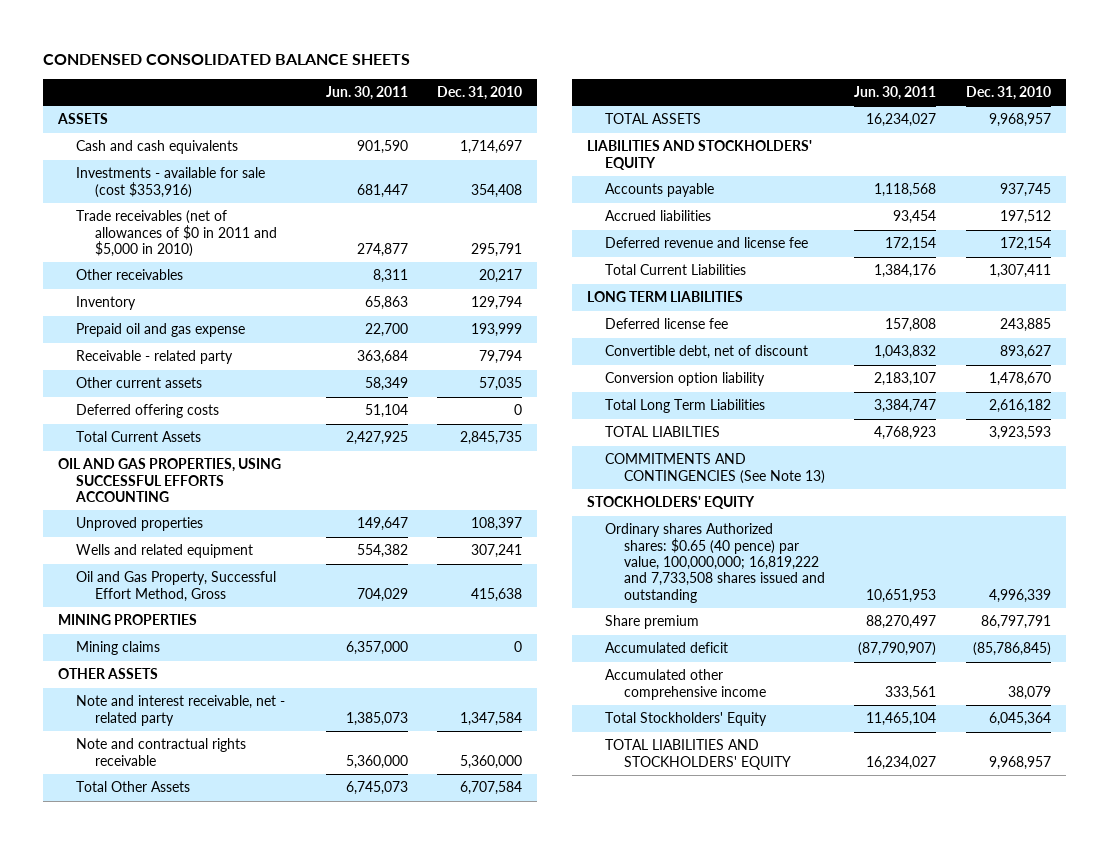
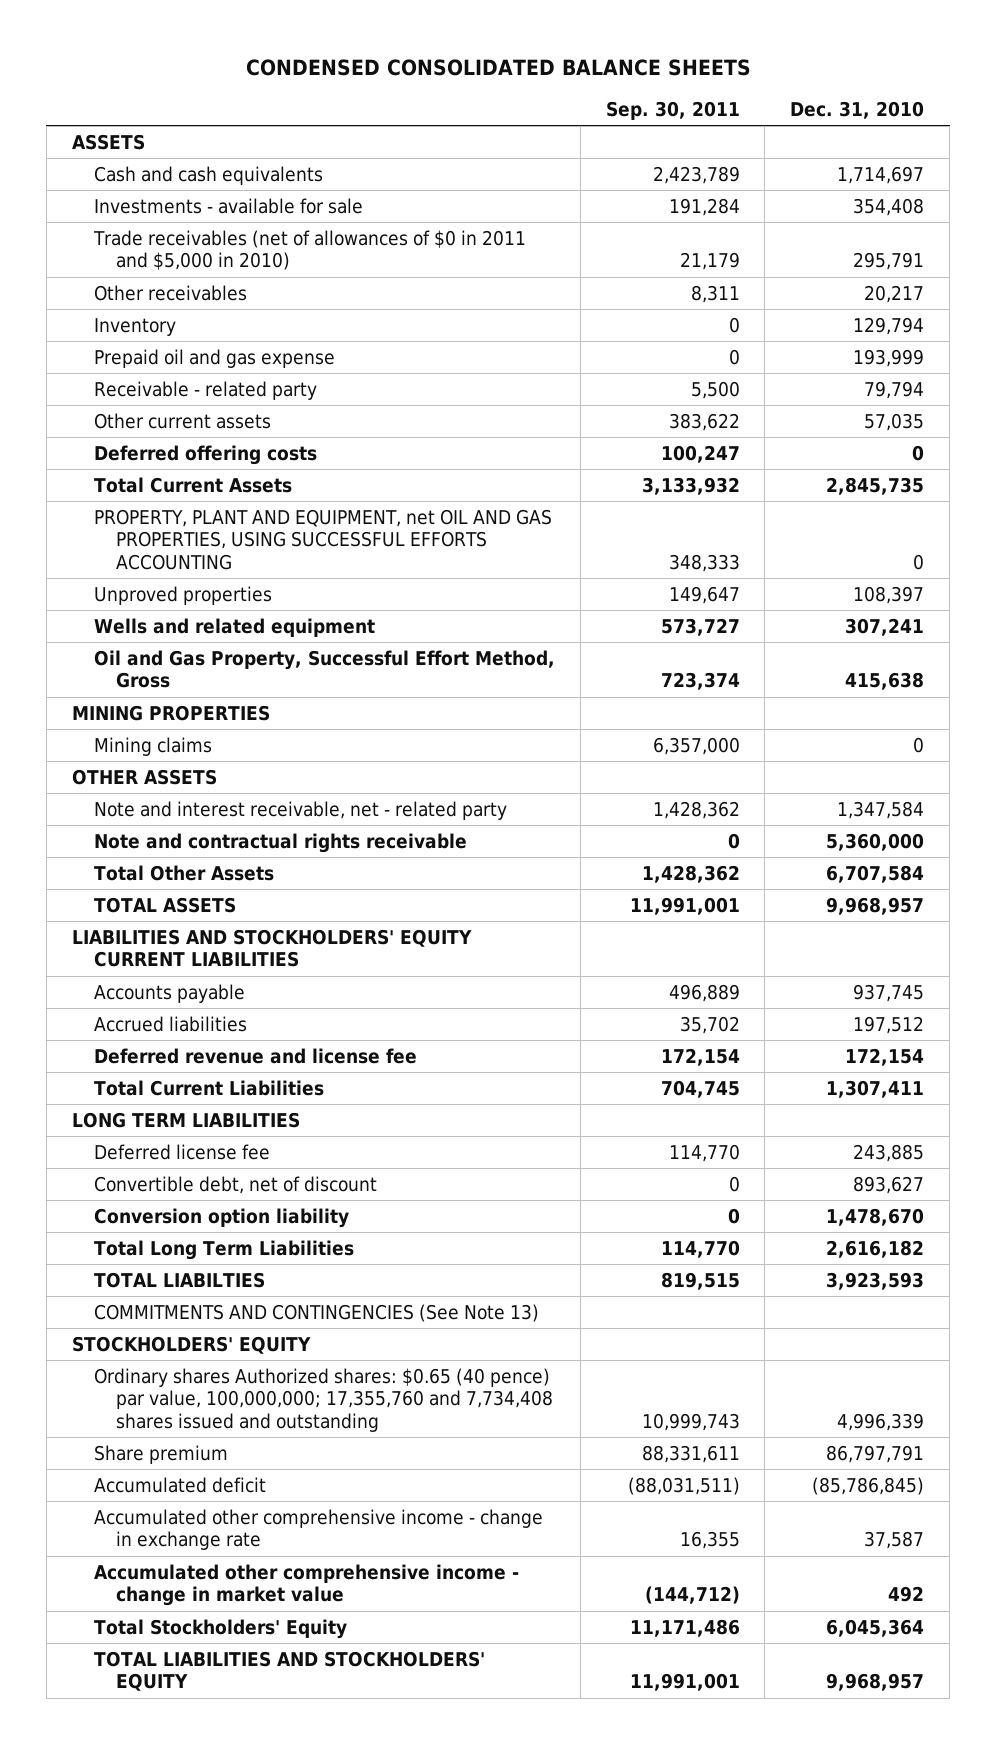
- | Jun. 30, 2011 | Dec. 31, 2010
+ | Sep. 30, 2011 | Dec. 31, 2010
- Investments - available for sale (cost $353,916) | 681,447 | 354,408
+ Investments - available for sale | 191,284 | 354,408
- OIL AND GAS PROPERTIES, USING SUCCESSFUL EFFORTS ACCOUNTING
+ PROPERTY, PLANT AND EQUIPMENT, net OIL AND GAS PROPERTIES, USING SUCCESSFUL EFFORTS ACCOUNTING | 348,333 | 0
- LIABILITIES AND STOCKHOLDERS' EQUITY
+ LIABILITIES AND STOCKHOLDERS' EQUITY CURRENT LIABILITIES
- Ordinary shares Authorized shares: $0.65 (40 pence) par value, 100,000,000; 16,819,222 and 7,733,508 shares issued and outstanding | 10,651,953 | 4,996,339
+ Ordinary shares Authorized shares: $0.65 (40 pence) par value, 100,000,000; 17,355,760 and 7,734,408 shares issued and outstanding | 10,999,743 | 4,996,339
- Accumulated other comprehensive income | 333,561 | 38,079
+ Accumulated other comprehensive income - change in exchange rate | 16,355 | 37,587
+ Accumulated other comprehensive income - change in market value | (144,712) | 492

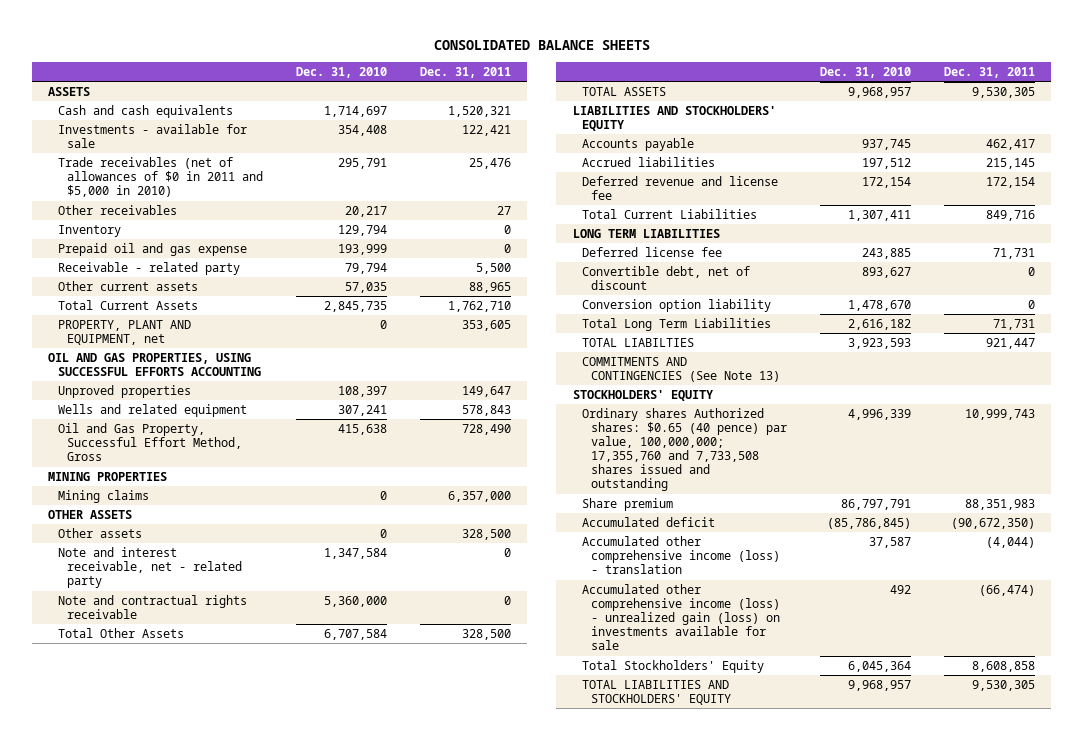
- CONDENSED CONSOLIDATED BALANCE SHEETS
+ CONSOLIDATED BALANCE SHEETS
- | Sep. 30, 2011 | Dec. 31, 2010
+ | Dec. 31, 2010 | Dec. 31, 2011
- Deferred offering costs | 100,247 | 0
- PROPERTY, PLANT AND EQUIPMENT, net OIL AND GAS PROPERTIES, USING SUCCESSFUL EFFORTS ACCOUNTING | 348,333 | 0
+ PROPERTY, PLANT AND EQUIPMENT, net | 0 | 353,605
+ OIL AND GAS PROPERTIES, USING SUCCESSFUL EFFORTS ACCOUNTING
+ Other assets | 0 | 328,500
- LIABILITIES AND STOCKHOLDERS' EQUITY CURRENT LIABILITIES
+ LIABILITIES AND STOCKHOLDERS' EQUITY
- Ordinary shares Authorized shares: $0.65 (40 pence) par value, 100,000,000; 17,355,760 and 7,734,408 shares issued and outstanding | 10,999,743 | 4,996,339
+ Ordinary shares Authorized shares: $0.65 (40 pence) par value, 100,000,000; 17,355,760 and 7,733,508 shares issued and outstanding | 4,996,339 | 10,999,743
- Accumulated other comprehensive income - change in exchange rate | 16,355 | 37,587
- Accumulated other comprehensive income - change in market value | (144,712) | 492
+ Accumulated other comprehensive income (loss) - translation | 37,587 | (4,044)
+ Accumulated other comprehensive income (loss) - unrealized gain (loss) on investments available for sale | 492 | (66,474)

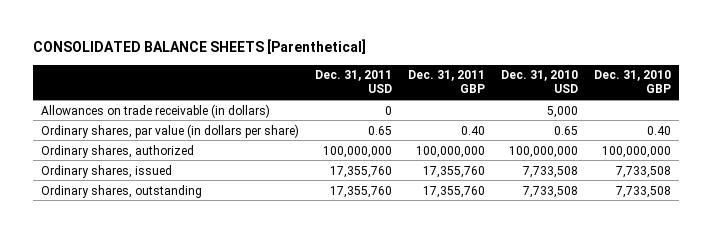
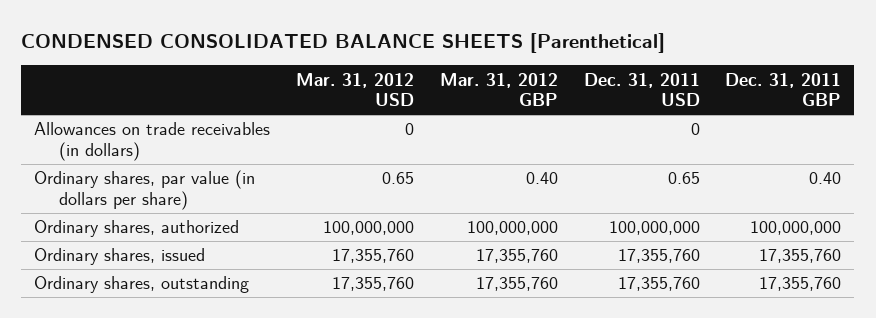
- CONSOLIDATED BALANCE SHEETS [Parenthetical]
+ CONDENSED CONSOLIDATED BALANCE SHEETS [Parenthetical]
- | Dec. 31, 2011 USD | Dec. 31, 2011 GBP | Dec. 31, 2010 USD | Dec. 31, 2010 GBP
+ | Mar. 31, 2012 USD | Mar. 31, 2012 GBP | Dec. 31, 2011 USD | Dec. 31, 2011 GBP
- Allowances on trade receivable (in dollars) | 0 | | 5,000 |
+ Allowances on trade receivables (in dollars) | 0 | | 0 |

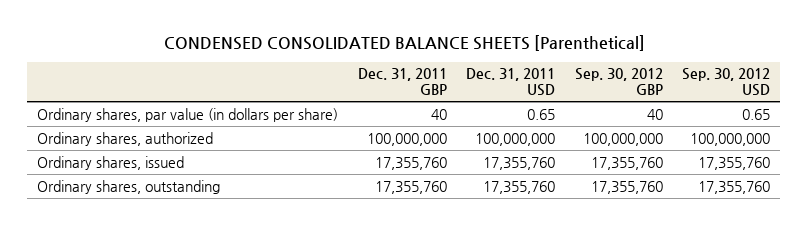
- | Mar. 31, 2012 USD | Mar. 31, 2012 GBP | Dec. 31, 2011 USD | Dec. 31, 2011 GBP
+ | Dec. 31, 2011 GBP | Dec. 31, 2011 USD | Sep. 30, 2012 GBP | Sep. 30, 2012 USD
- Allowances on trade receivables (in dollars) | 0 | | 0 |
- Ordinary shares, par value (in dollars per share) | 0.65 | 0.40 | 0.65 | 0.40
+ Ordinary shares, par value (in dollars per share) | 40 | 0.65 | 40 | 0.65

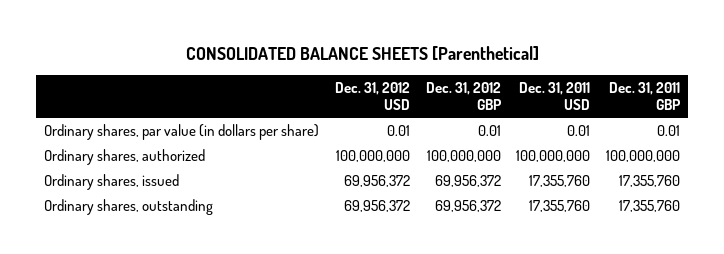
- CONDENSED CONSOLIDATED BALANCE SHEETS [Parenthetical]
+ CONSOLIDATED BALANCE SHEETS [Parenthetical]
- | Dec. 31, 2011 GBP | Dec. 31, 2011 USD | Sep. 30, 2012 GBP | Sep. 30, 2012 USD
+ | Dec. 31, 2012 USD | Dec. 31, 2012 GBP | Dec. 31, 2011 USD | Dec. 31, 2011 GBP
- Ordinary shares, par value (in dollars per share) | 40 | 0.65 | 40 | 0.65
+ Ordinary shares, par value (in dollars per share) | 0.01 | 0.01 | 0.01 | 0.01

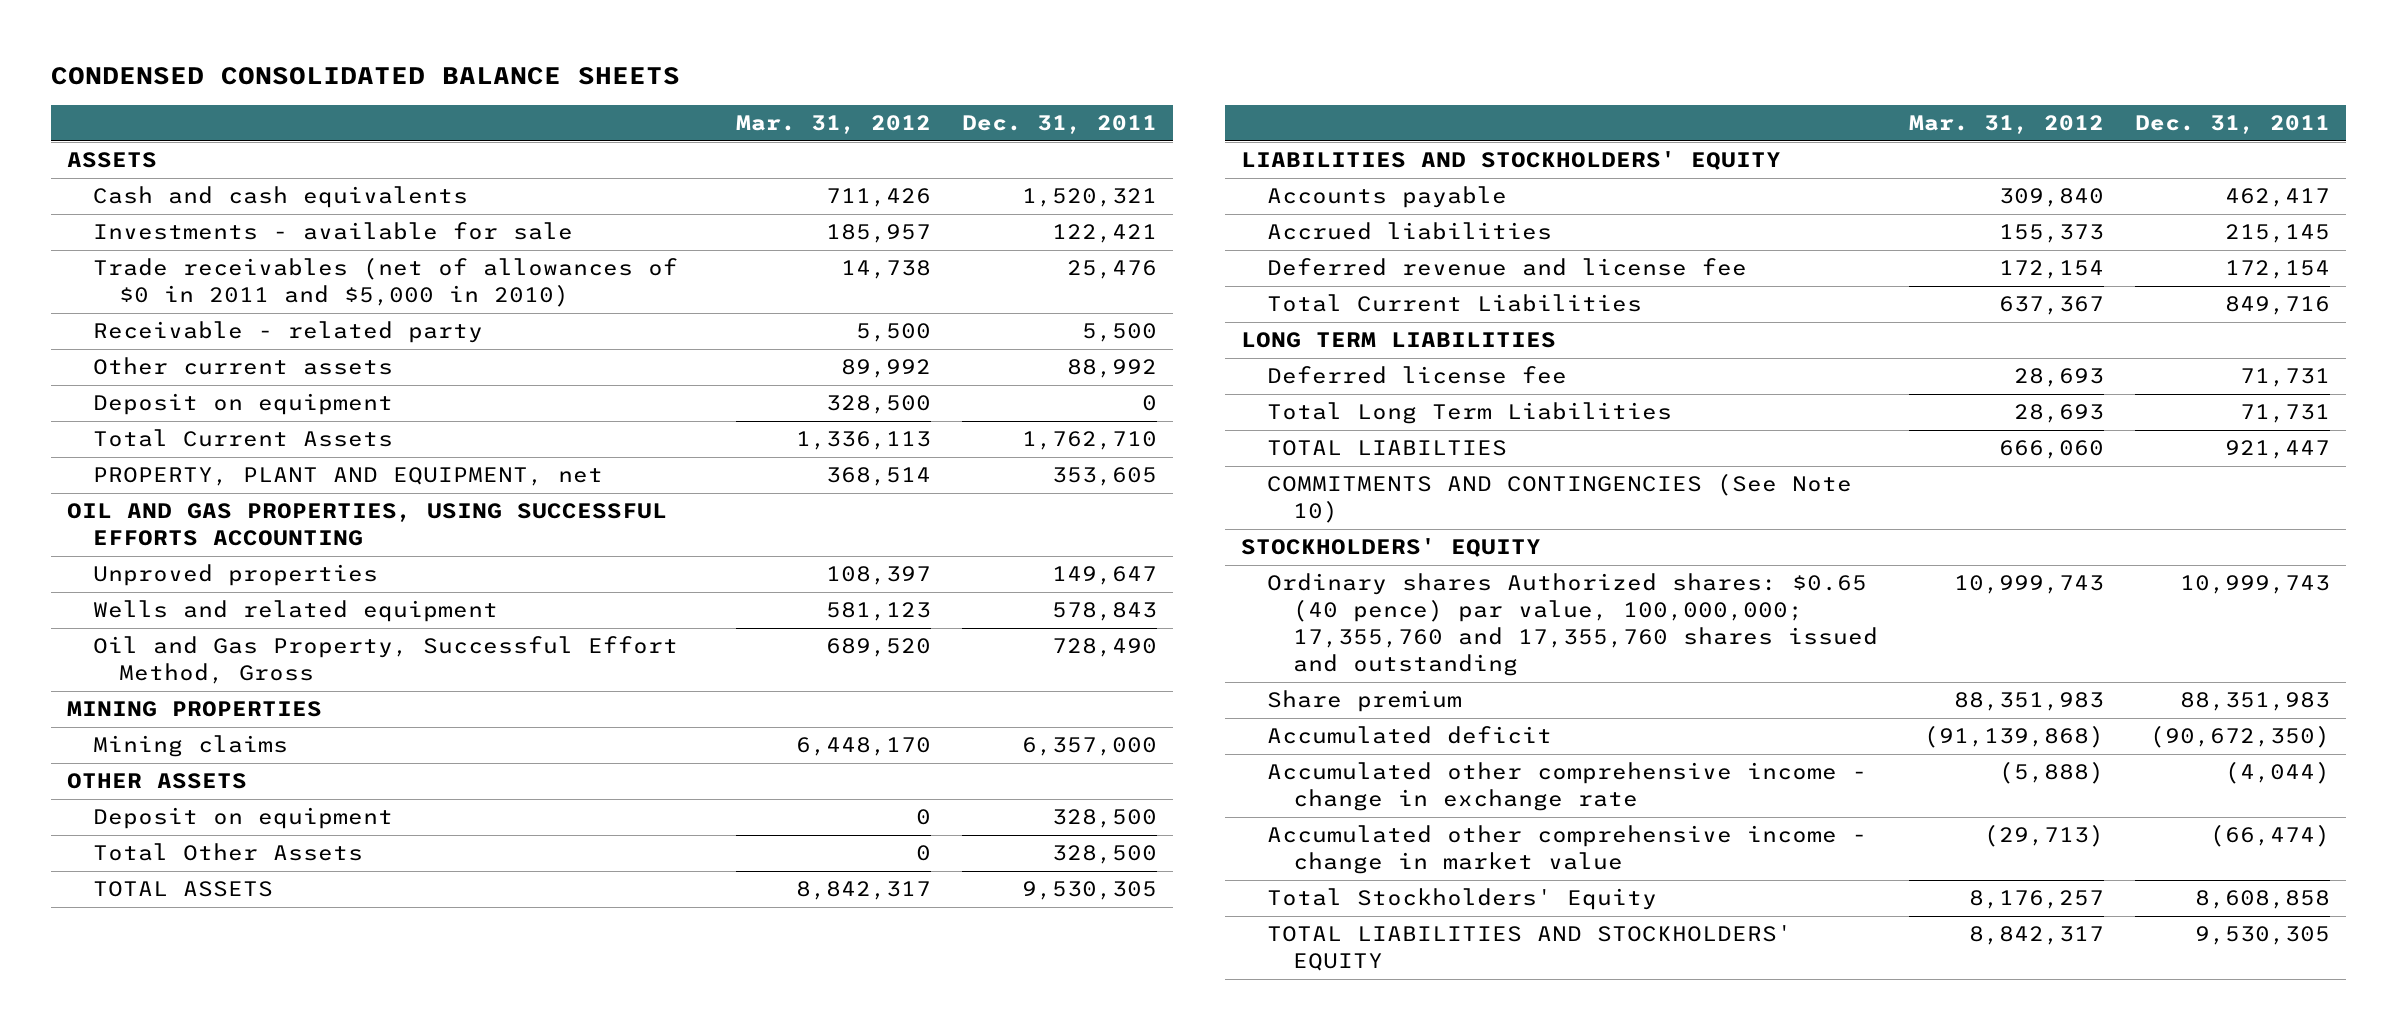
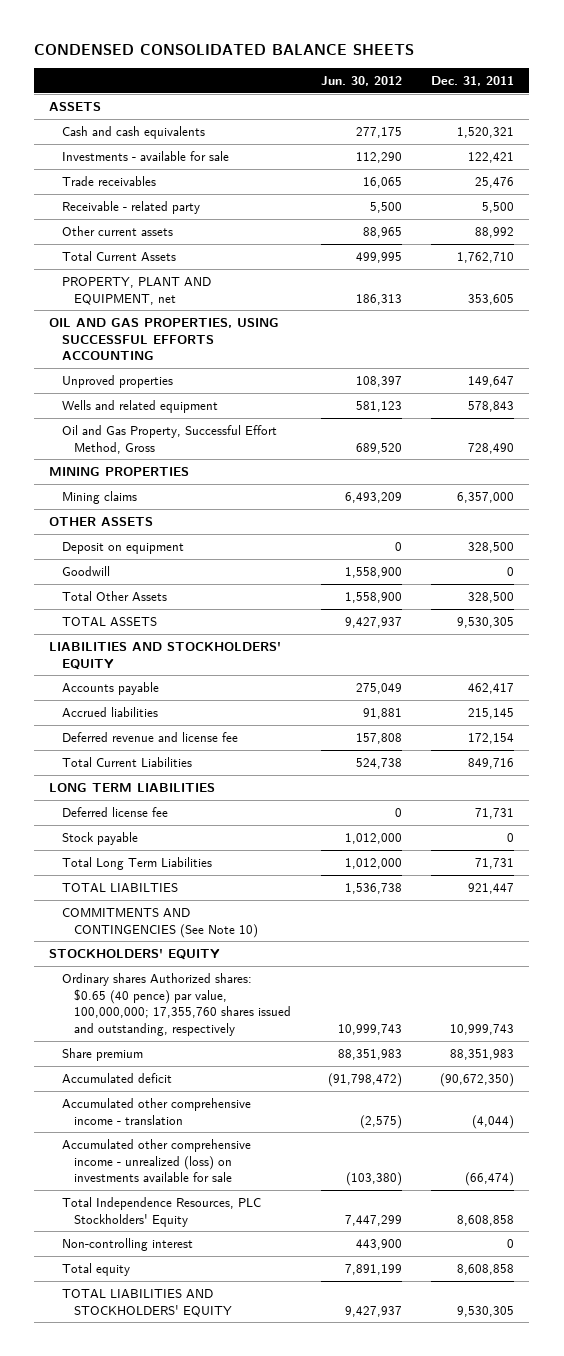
- | Mar. 31, 2012 | Dec. 31, 2011
+ | Jun. 30, 2012 | Dec. 31, 2011
- Trade receivables (net of allowances of $0 in 2011 and $5,000 in 2010) | 14,738 | 25,476
+ Trade receivables | 16,065 | 25,476
- Deposit on equipment | 328,500 | 0
+ Goodwill | 1,558,900 | 0
+ Stock payable | 1,012,000 | 0
- Ordinary shares Authorized shares: $0.65 (40 pence) par value, 100,000,000; 17,355,760 and 17,355,760 shares issued and outstanding | 10,999,743 | 10,999,743
+ Ordinary shares Authorized shares: $0.65 (40 pence) par value, 100,000,000; 17,355,760 shares issued and outstanding, respectively | 10,999,743 | 10,999,743
- Accumulated other comprehensive income - change in exchange rate | (5,888) | (4,044)
- Accumulated other comprehensive income - change in market value | (29,713) | (66,474)
- Total Stockholders' Equity | 8,176,257 | 8,608,858
+ Accumulated other comprehensive income - translation | (2,575) | (4,044)
+ Accumulated other comprehensive income - unrealized (loss) on investments available for sale | (103,380) | (66,474)
+ Total Independence Resources, PLC Stockholders' Equity | 7,447,299 | 8,608,858
+ Non-controlling interest | 443,900 | 0
+ Total equity | 7,891,199 | 8,608,858

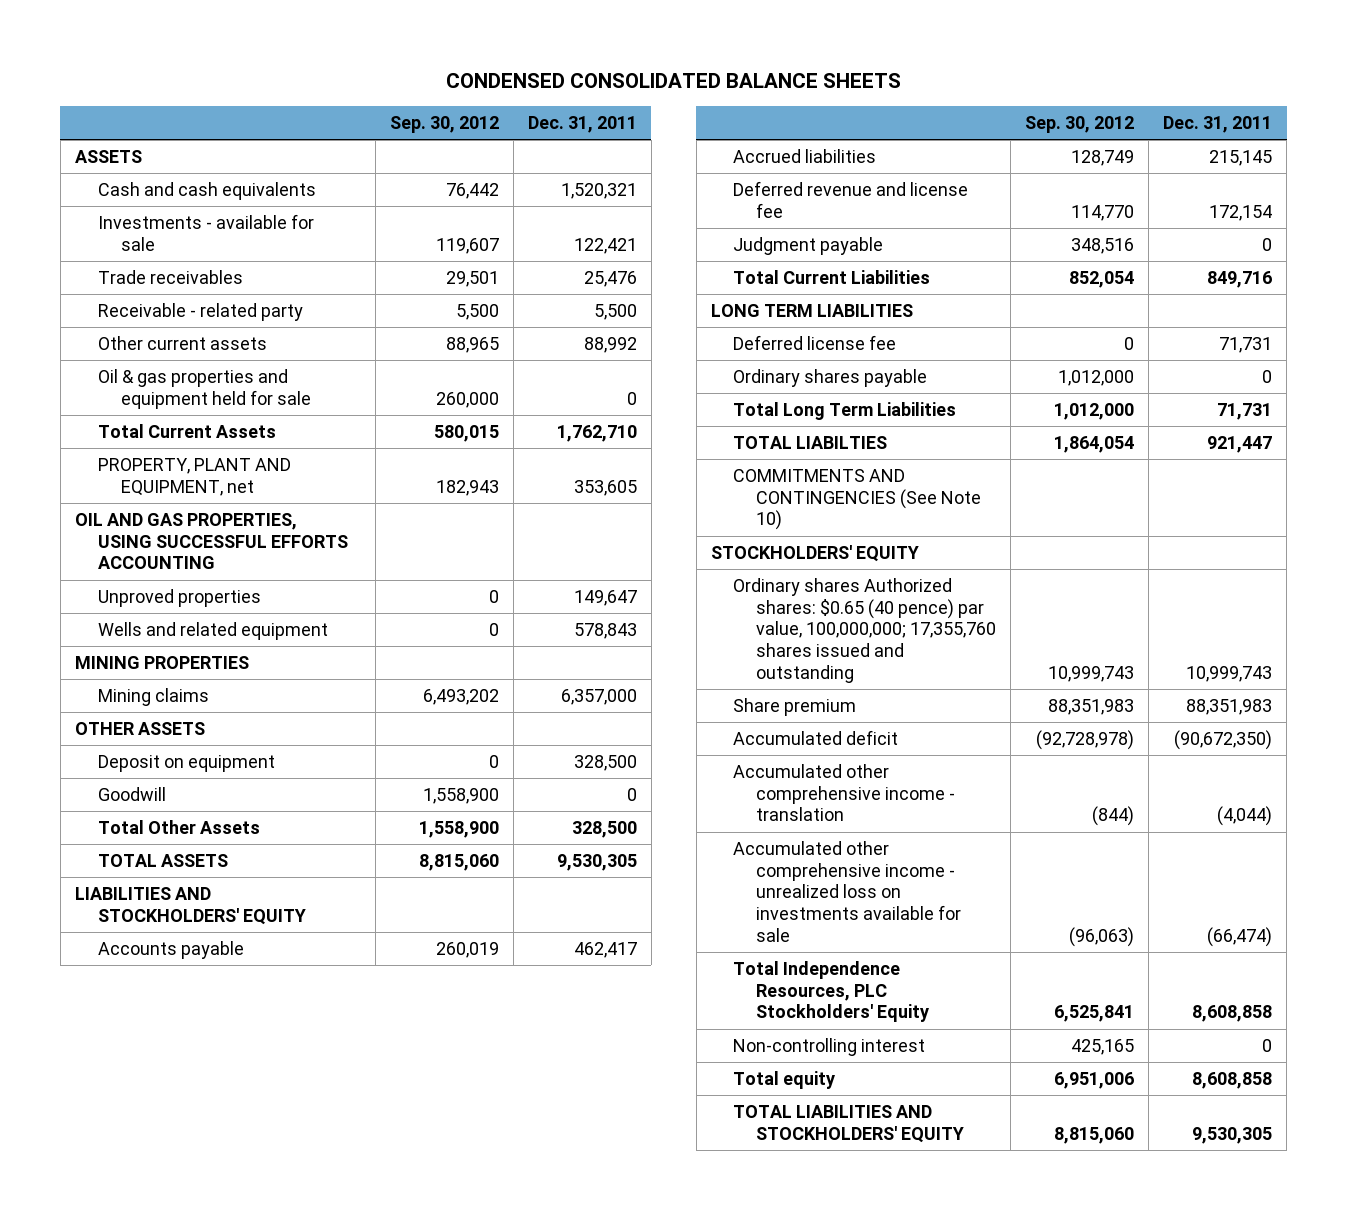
- | Jun. 30, 2012 | Dec. 31, 2011
+ | Sep. 30, 2012 | Dec. 31, 2011
+ Oil & gas properties and equipment held for sale | 260,000 | 0
- Oil and Gas Property, Successful Effort Method, Gross | 689,520 | 728,490
+ Judgment payable | 348,516 | 0
- Stock payable | 1,012,000 | 0
+ Ordinary shares payable | 1,012,000 | 0
- Ordinary shares Authorized shares: $0.65 (40 pence) par value, 100,000,000; 17,355,760 shares issued and outstanding, respectively | 10,999,743 | 10,999,743
+ Ordinary shares Authorized shares: $0.65 (40 pence) par value, 100,000,000; 17,355,760 shares issued and outstanding | 10,999,743 | 10,999,743
- Accumulated other comprehensive income - unrealized (loss) on investments available for sale | (103,380) | (66,474)
+ Accumulated other comprehensive income - unrealized loss on investments available for sale | (96,063) | (66,474)

